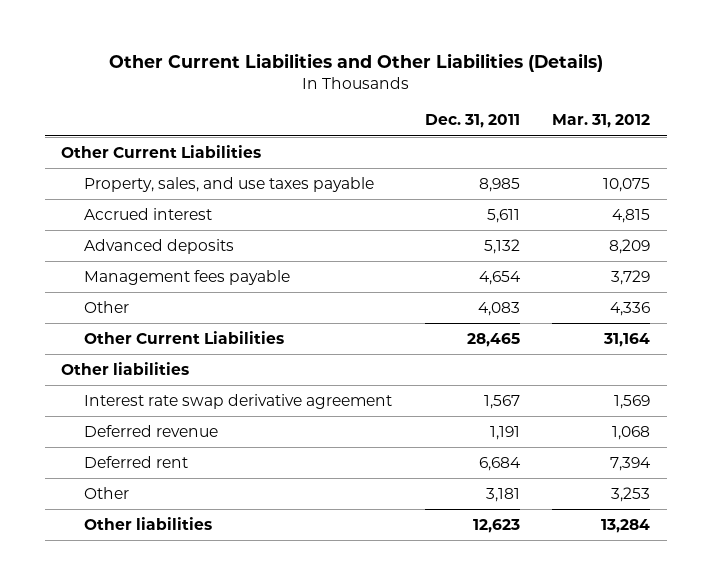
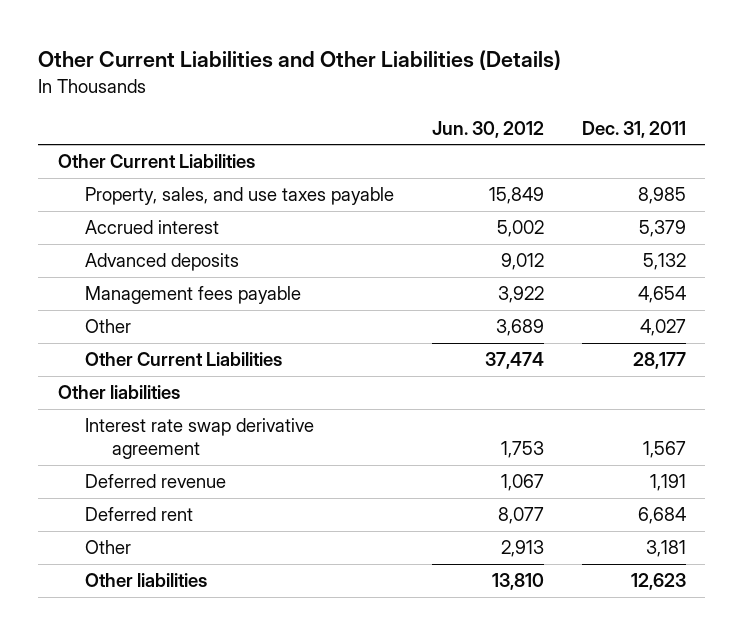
- | Dec. 31, 2011 | Mar. 31, 2012
+ | Jun. 30, 2012 | Dec. 31, 2011
- Accrued interest | 5,611 | 4,815
+ Accrued interest | 5,002 | 5,379
- Other | 4,083 | 4,336
- Other Current Liabilities | 28,465 | 31,164
+ Other | 3,689 | 4,027
+ Other Current Liabilities | 37,474 | 28,177

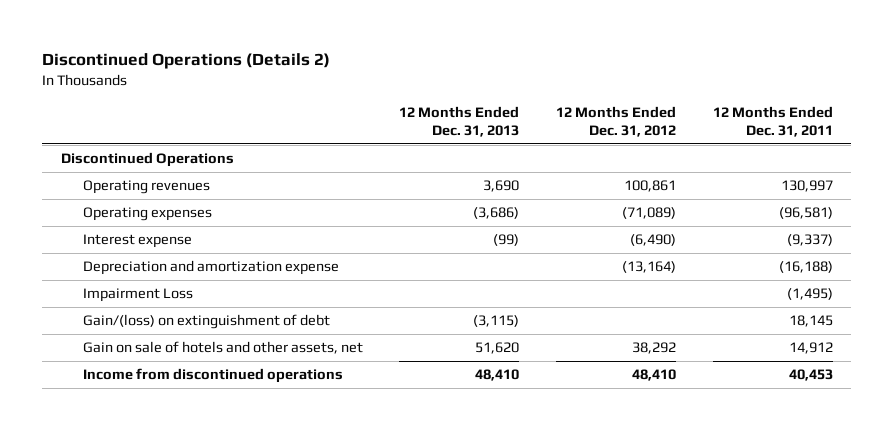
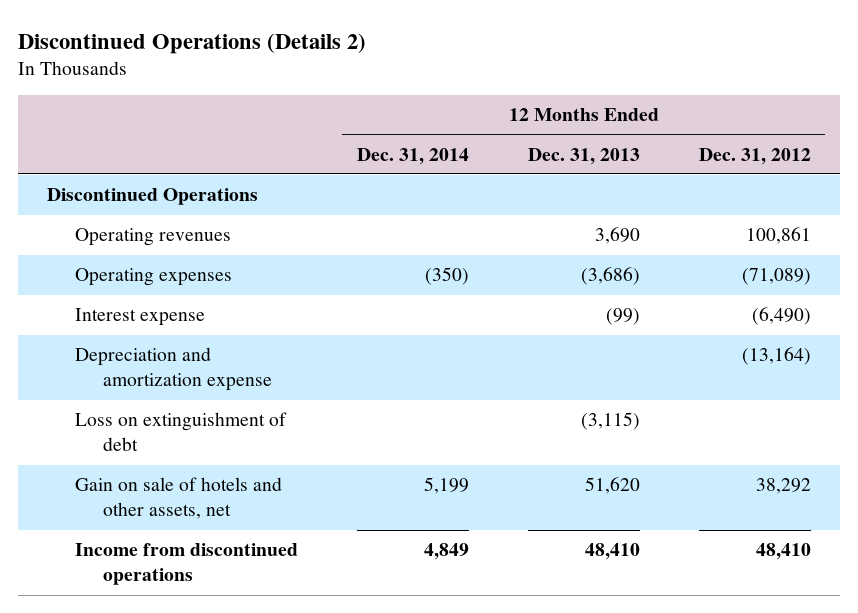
- | 12 Months Ended Dec. 31, 2013 | 12 Months Ended Dec. 31, 2012 | 12 Months Ended Dec. 31, 2011
+ | 12 Months Ended Dec. 31, 2014 | 12 Months Ended Dec. 31, 2013 | 12 Months Ended Dec. 31, 2012
- Impairment Loss | | | (1,495)
- Gain/(loss) on extinguishment of debt | (3,115) | | 18,145
+ Loss on extinguishment of debt | | (3,115) |

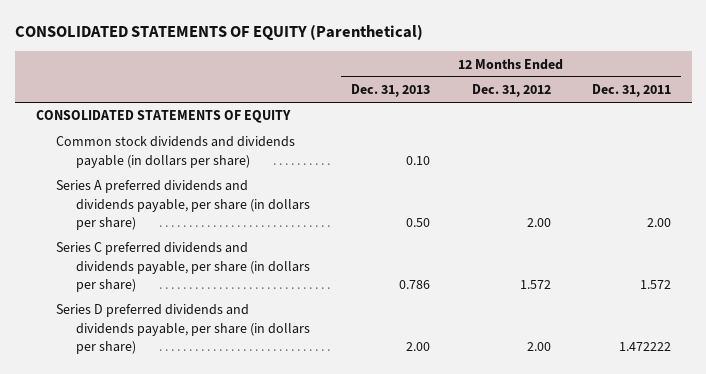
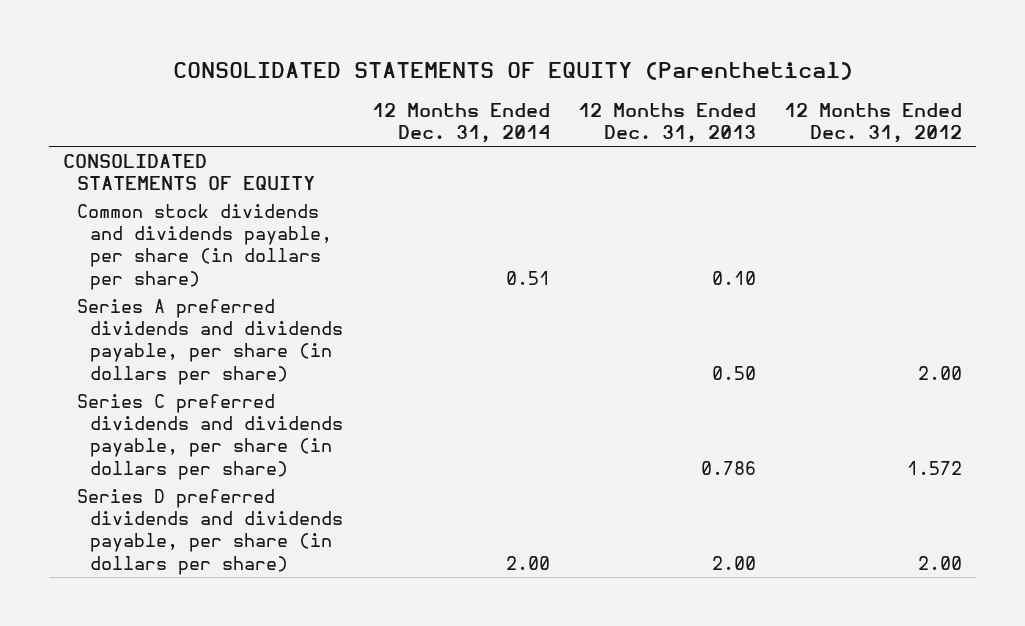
- | 12 Months Ended Dec. 31, 2013 | 12 Months Ended Dec. 31, 2012 | 12 Months Ended Dec. 31, 2011
+ | 12 Months Ended Dec. 31, 2014 | 12 Months Ended Dec. 31, 2013 | 12 Months Ended Dec. 31, 2012
- Common stock dividends and dividends payable (in dollars per share) | 0.10 | |
+ Common stock dividends and dividends payable, per share (in dollars per share) | 0.51 | 0.10 |

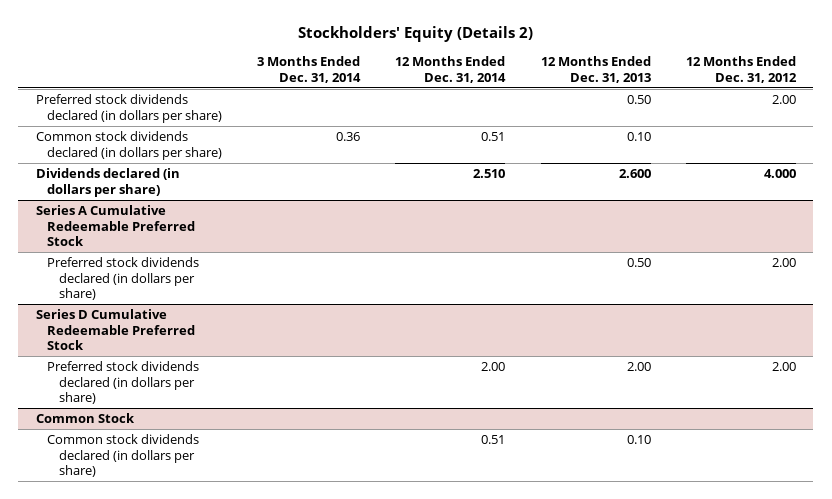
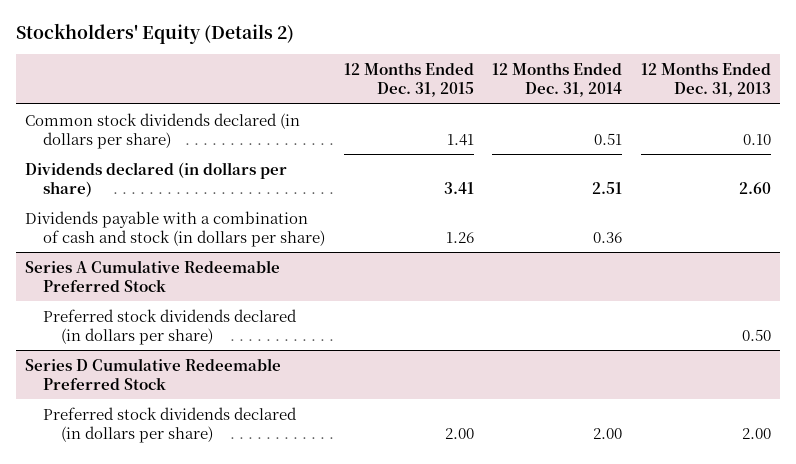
- | 3 Months Ended Dec. 31, 2014 | 12 Months Ended Dec. 31, 2014 | 12 Months Ended Dec. 31, 2013 | 12 Months Ended Dec. 31, 2012
+ | 12 Months Ended Dec. 31, 2015 | 12 Months Ended Dec. 31, 2014 | 12 Months Ended Dec. 31, 2013
- Preferred stock dividends declared (in dollars per share) | | | 0.50 | 2.00
- Dividends declared (in dollars per share) | | 2.510 | 2.600 | 4.000
+ Dividends declared (in dollars per share) | 3.41 | 2.51 | 2.60
+ Dividends payable with a combination of cash and stock (in dollars per share) | 1.26 | 0.36 |
- Common Stock
- Common stock dividends declared (in dollars per share) | | 0.51 | 0.10 |

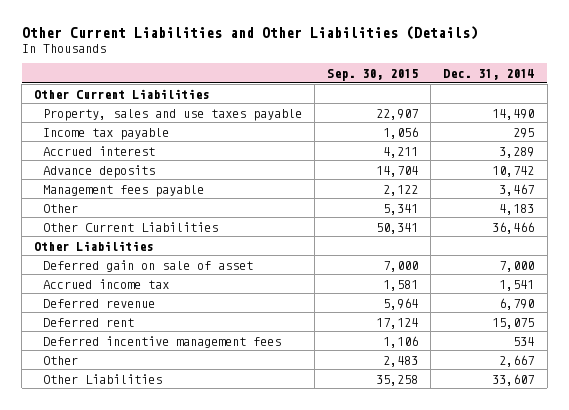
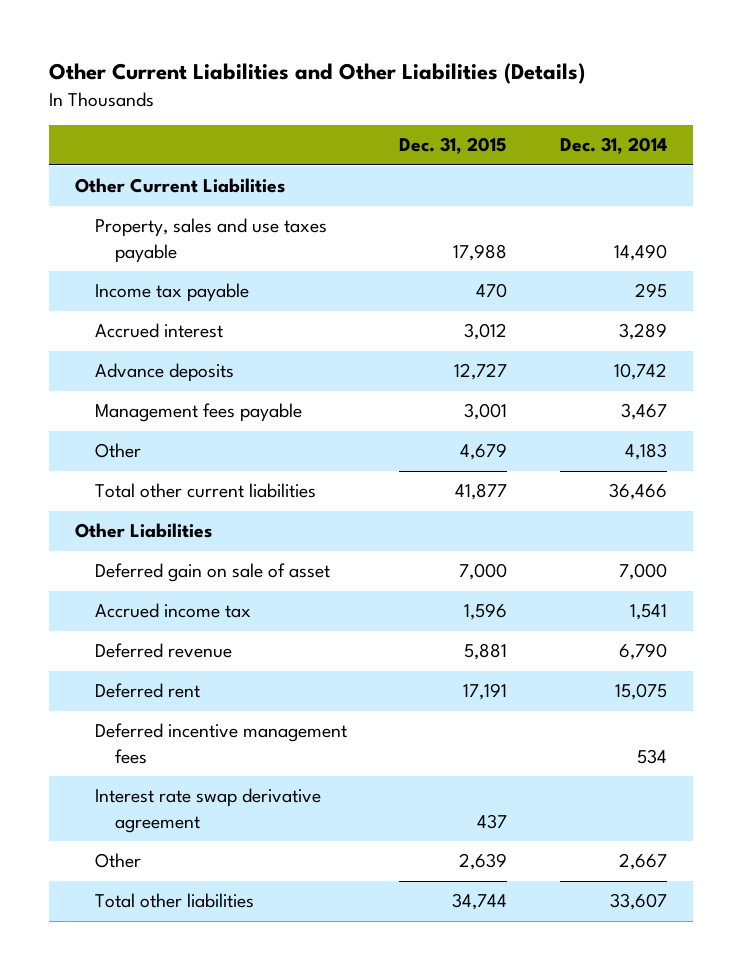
- | Sep. 30, 2015 | Dec. 31, 2014
+ | Dec. 31, 2015 | Dec. 31, 2014
- Other Current Liabilities | 50,341 | 36,466
+ Total other current liabilities | 41,877 | 36,466
+ Interest rate swap derivative agreement | 437 |
- Other Liabilities | 35,258 | 33,607
+ Total other liabilities | 34,744 | 33,607

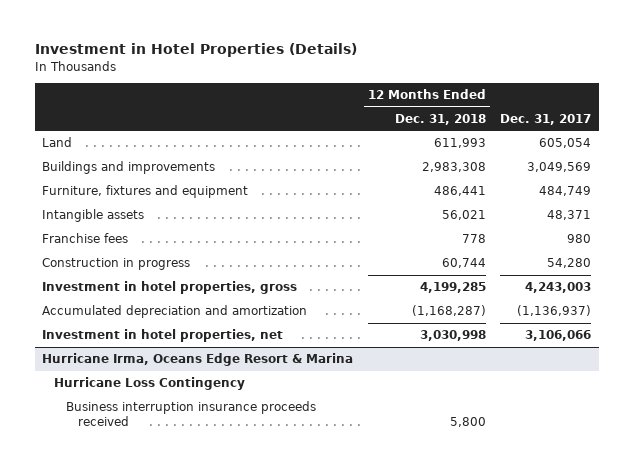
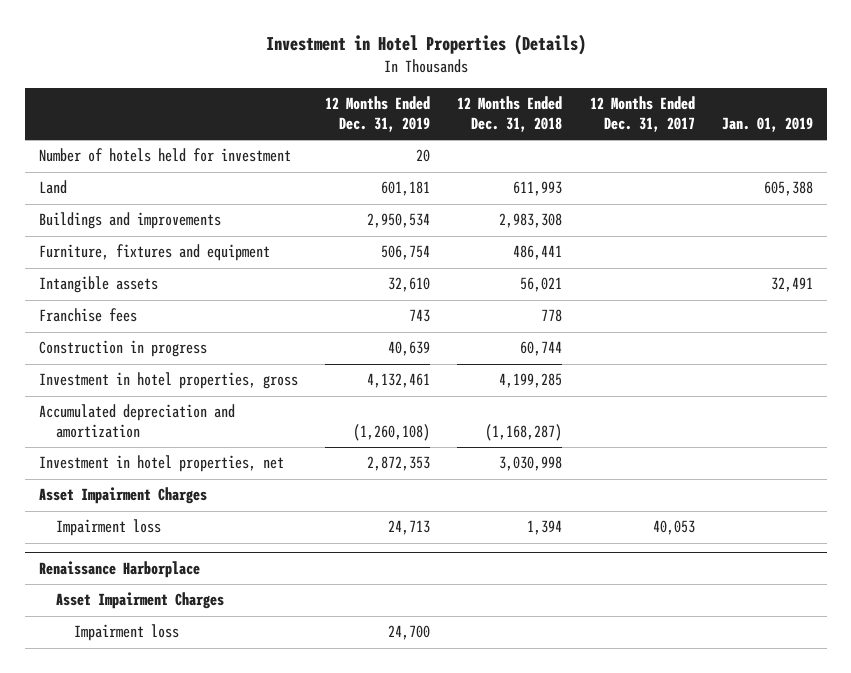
- | 12 Months Ended Dec. 31, 2018 | Dec. 31, 2017
+ | 12 Months Ended Dec. 31, 2019 | 12 Months Ended Dec. 31, 2018 | 12 Months Ended Dec. 31, 2017 | Jan. 01, 2019
+ Number of hotels held for investment | 20 | | |
- Hurricane Irma, Oceans Edge Resort & Marina
- Hurricane Loss Contingency
- Business interruption insurance proceeds received | 5,800 |
+ Asset Impairment Charges
+ Impairment loss | 24,713 | 1,394 | 40,053 |
+ Renaissance Harborplace
+ Asset Impairment Charges
+ Impairment loss | 24,700 | | |

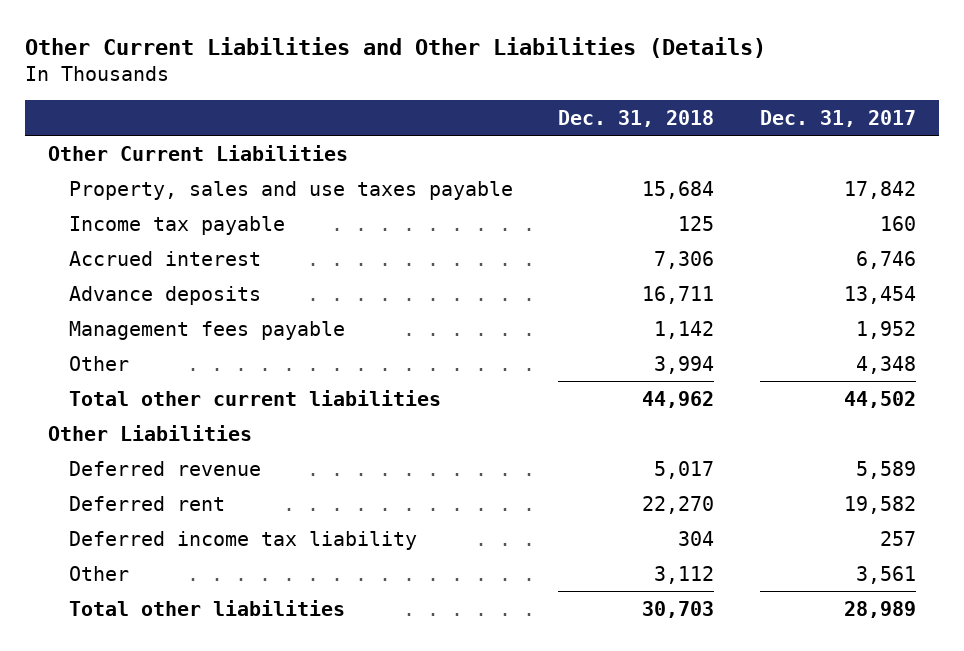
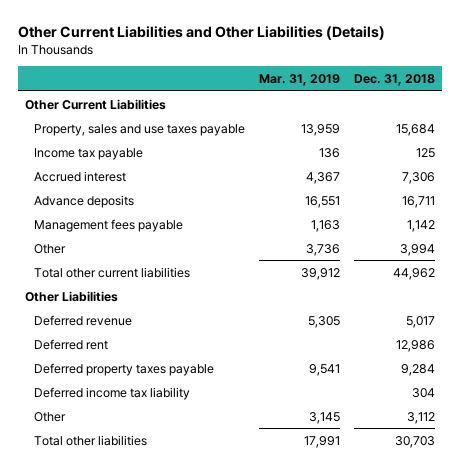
- | Dec. 31, 2018 | Dec. 31, 2017
+ | Mar. 31, 2019 | Dec. 31, 2018
- Deferred rent | 22,270 | 19,582
+ Deferred rent | | 12,986
+ Deferred property taxes payable | 9,541 | 9,284

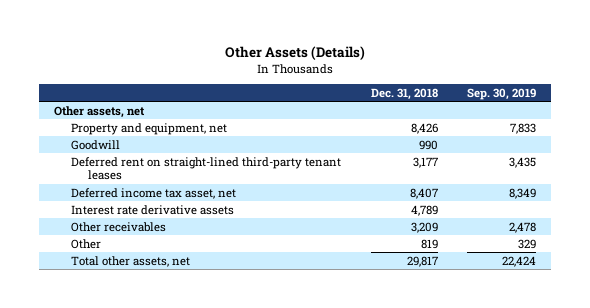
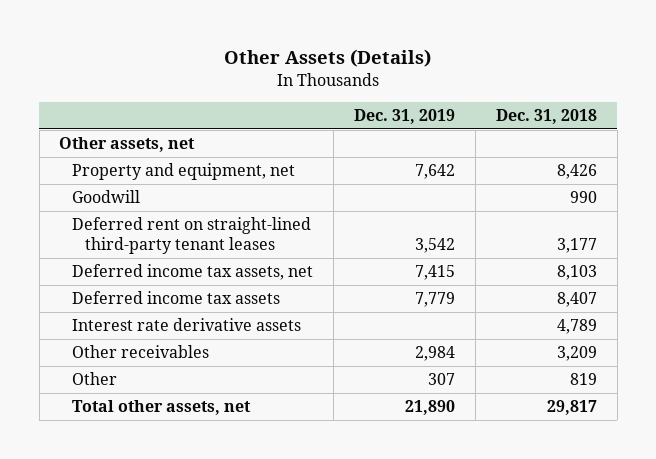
- | Dec. 31, 2018 | Sep. 30, 2019
+ | Dec. 31, 2019 | Dec. 31, 2018
- Deferred income tax asset, net | 8,407 | 8,349
+ Deferred income tax assets, net | 7,415 | 8,103
+ Deferred income tax assets | 7,779 | 8,407

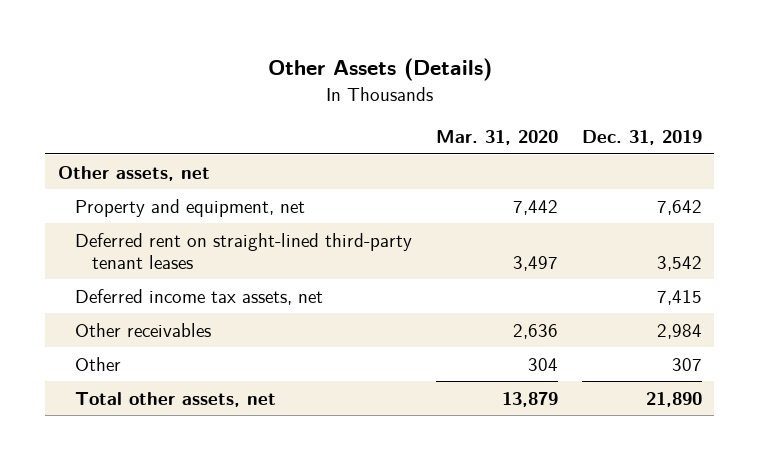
- | Dec. 31, 2019 | Dec. 31, 2018
+ | Mar. 31, 2020 | Dec. 31, 2019
- Goodwill | | 990
- Deferred income tax assets | 7,779 | 8,407
- Interest rate derivative assets | | 4,789

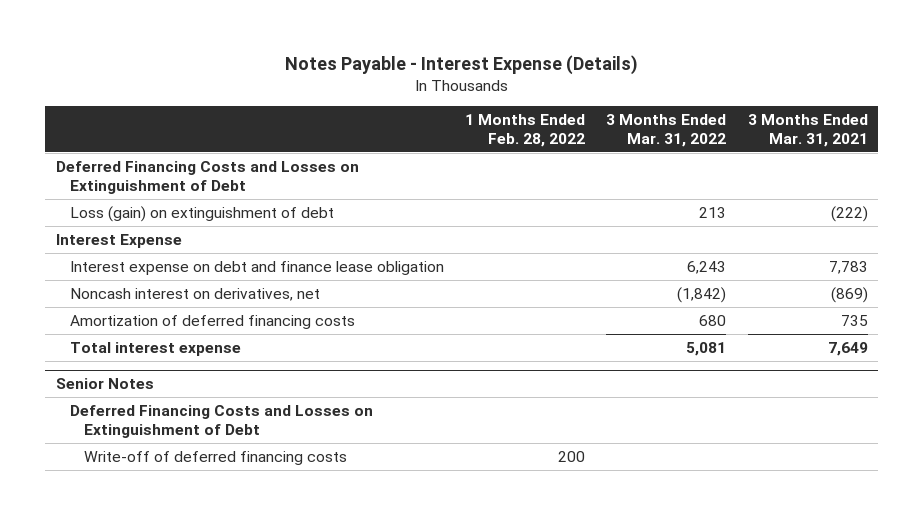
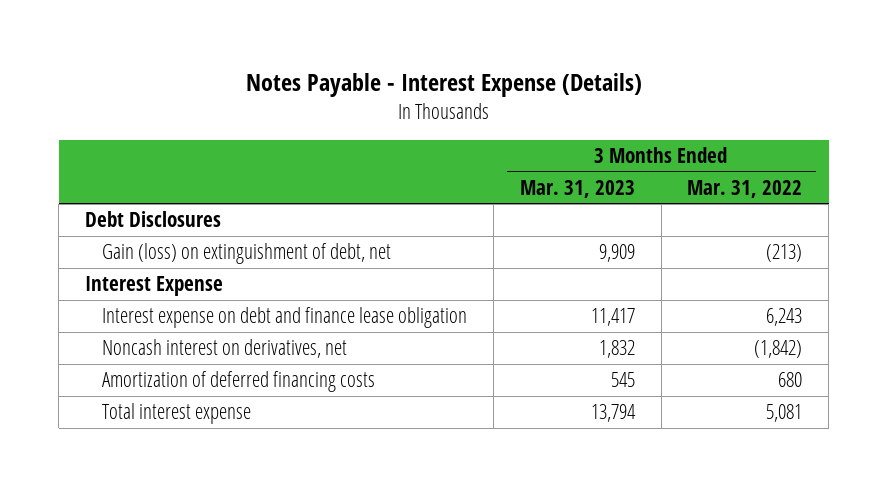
- | 1 Months Ended Feb. 28, 2022 | 3 Months Ended Mar. 31, 2022 | 3 Months Ended Mar. 31, 2021
+ | 3 Months Ended Mar. 31, 2023 | 3 Months Ended Mar. 31, 2022
- Deferred Financing Costs and Losses on Extinguishment of Debt
- Loss (gain) on extinguishment of debt | | 213 | (222)
+ Debt Disclosures
+ Gain (loss) on extinguishment of debt, net | 9,909 | (213)
- Senior Notes
- Deferred Financing Costs and Losses on Extinguishment of Debt
- Write-off of deferred financing costs | 200 | |

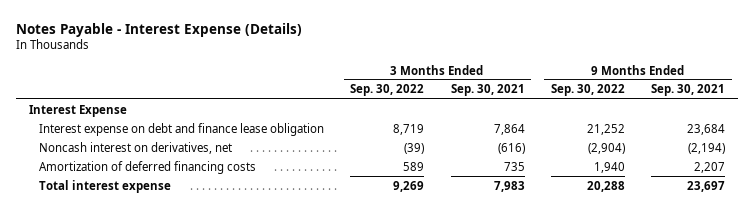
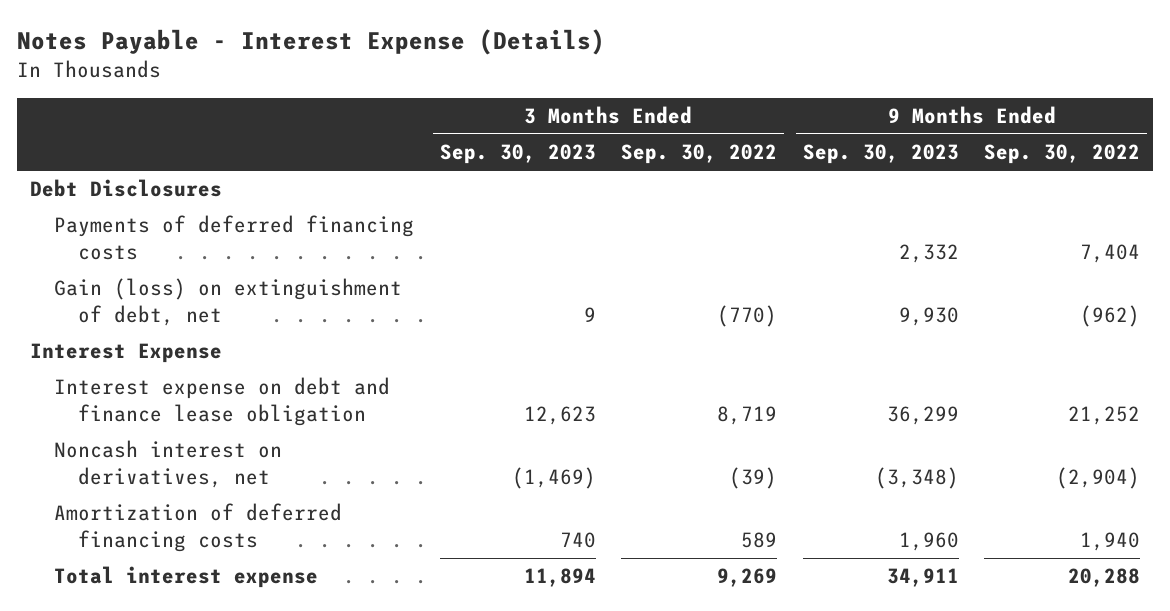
- | 3 Months Ended Sep. 30, 2022 | 3 Months Ended Sep. 30, 2021 | 9 Months Ended Sep. 30, 2022 | 9 Months Ended Sep. 30, 2021
+ | 3 Months Ended Sep. 30, 2023 | 3 Months Ended Sep. 30, 2022 | 9 Months Ended Sep. 30, 2023 | 9 Months Ended Sep. 30, 2022
+ Debt Disclosures
+ Payments of deferred financing costs | | | 2,332 | 7,404
+ Gain (loss) on extinguishment of debt, net | 9 | (770) | 9,930 | (962)

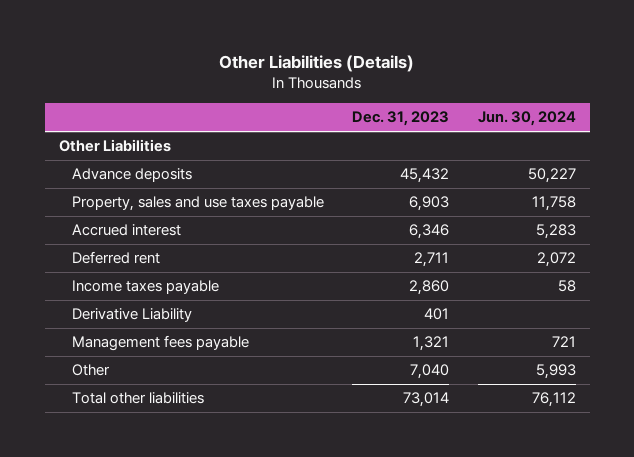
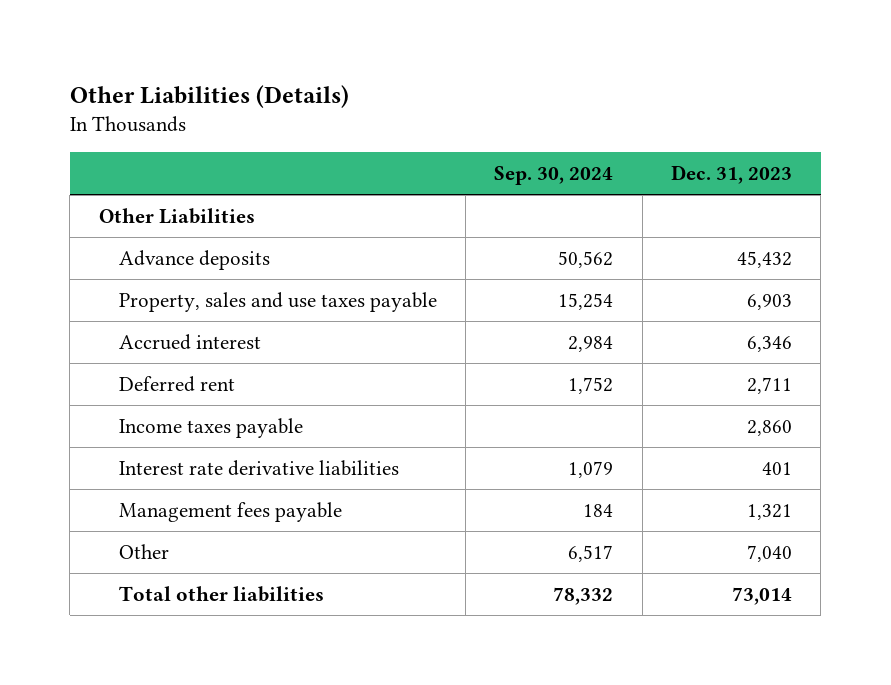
- | Dec. 31, 2023 | Jun. 30, 2024
+ | Sep. 30, 2024 | Dec. 31, 2023
- Derivative Liability | 401 |
+ Interest rate derivative liabilities | 1,079 | 401

